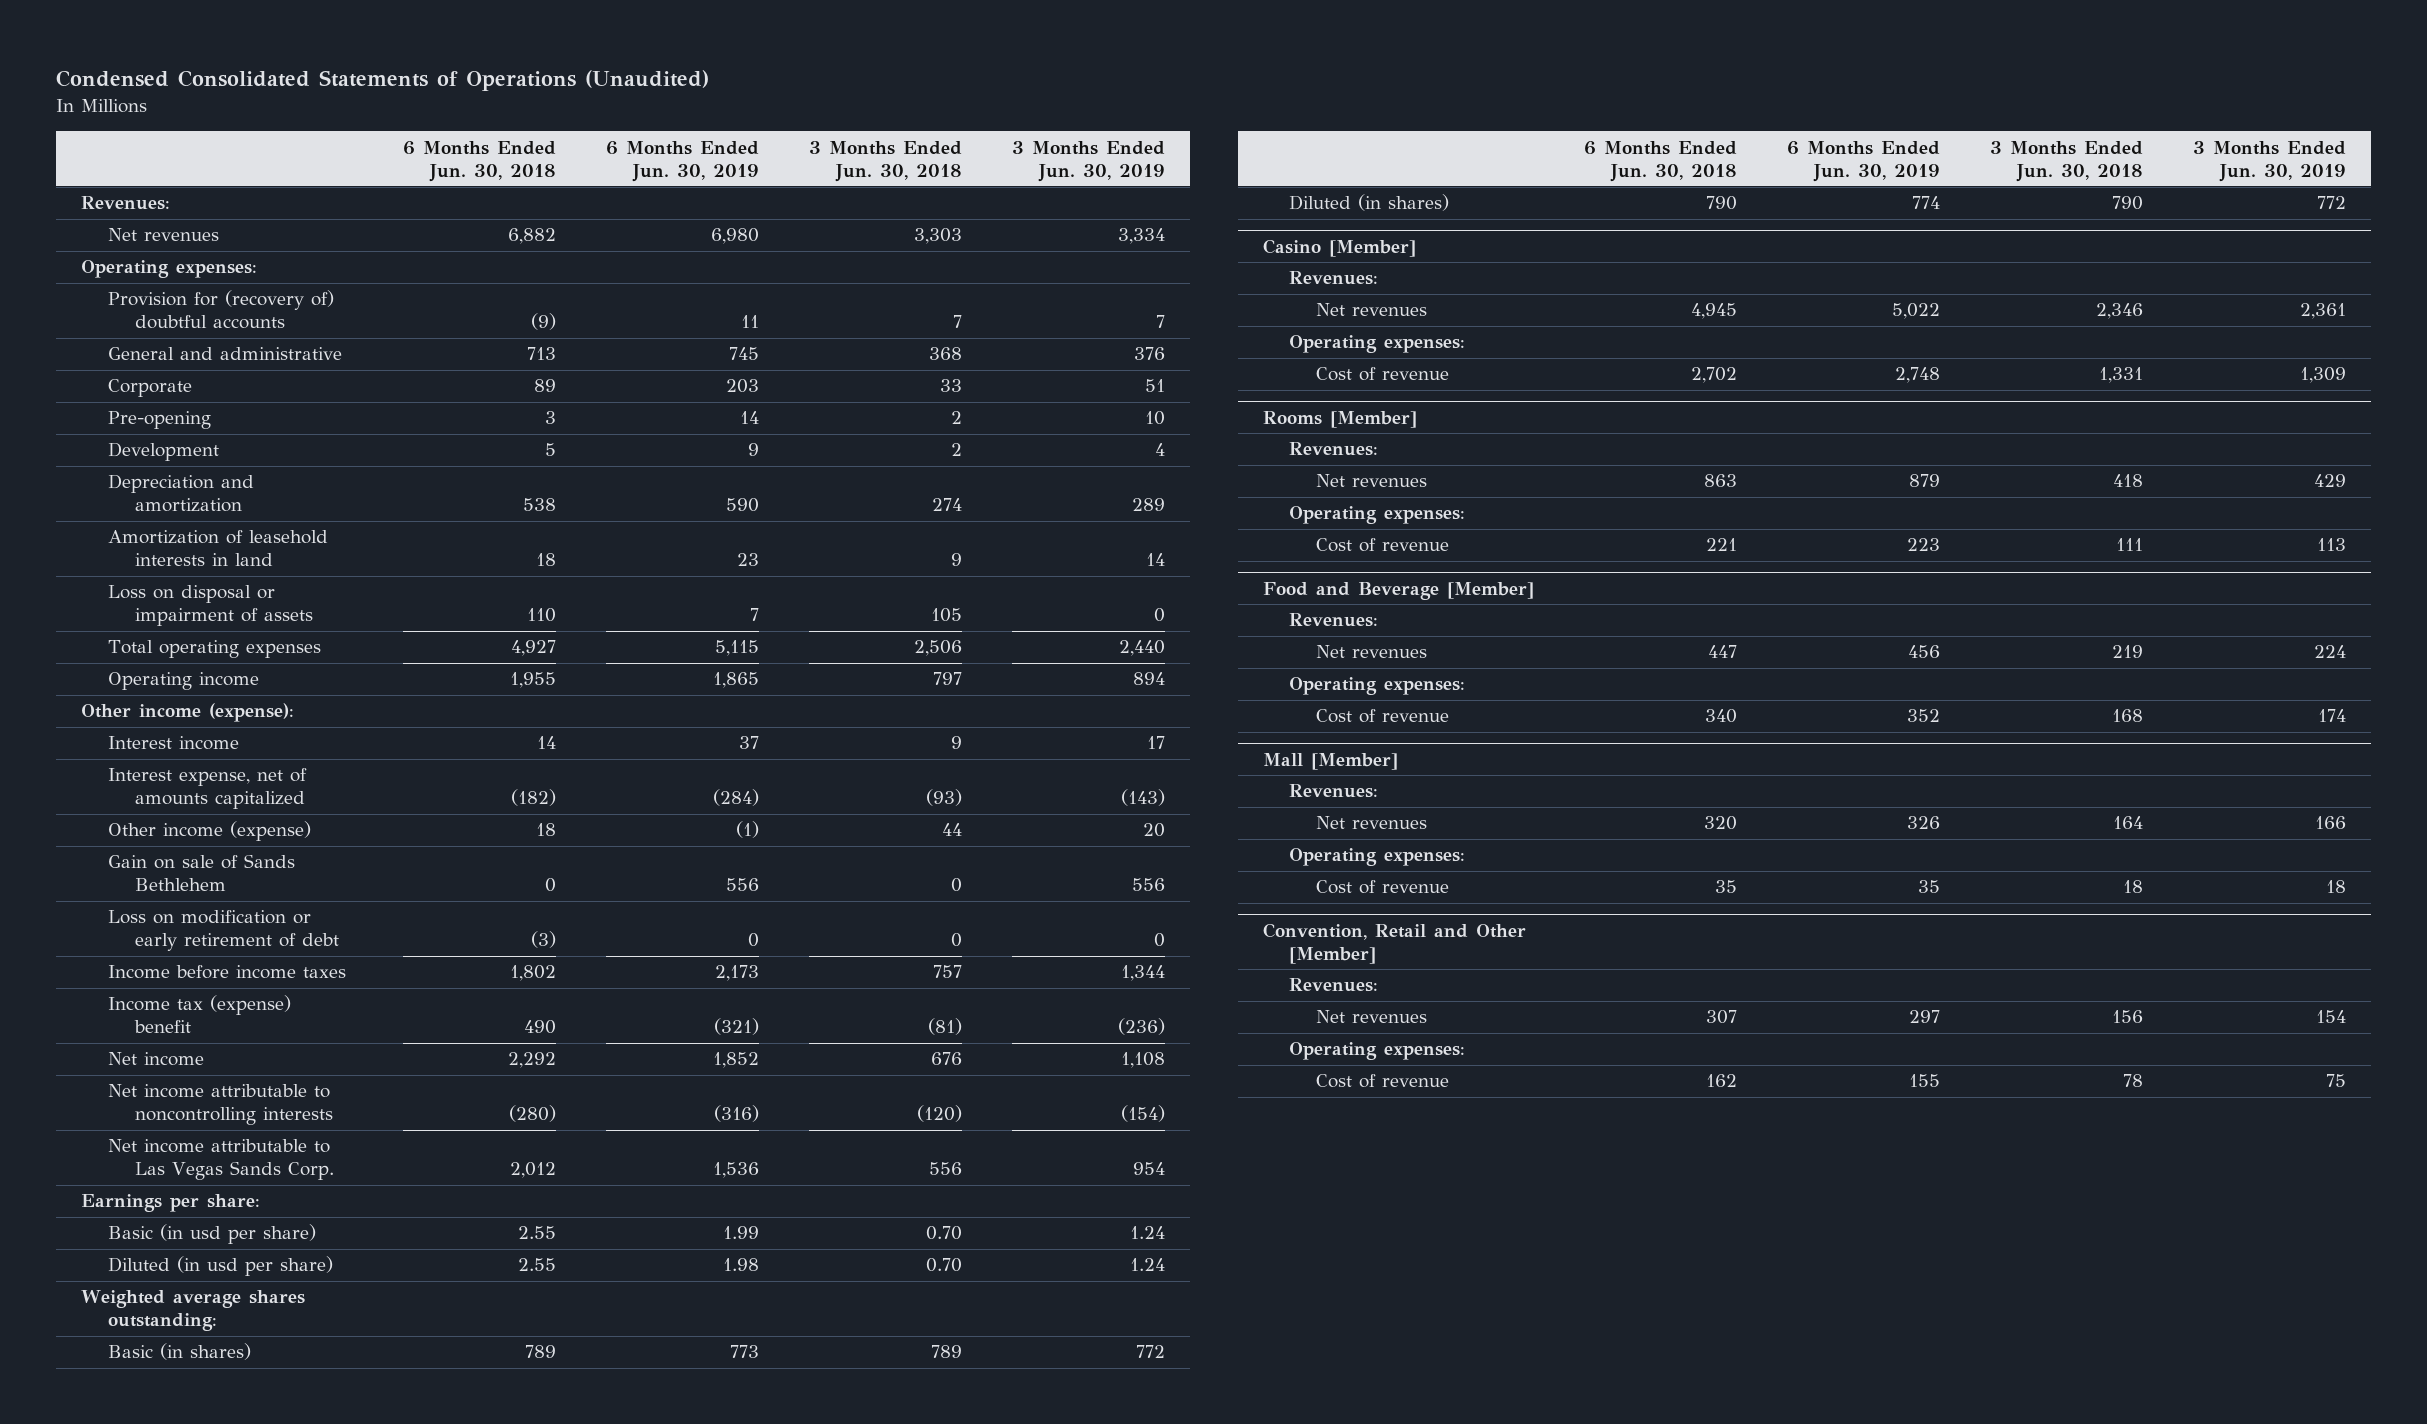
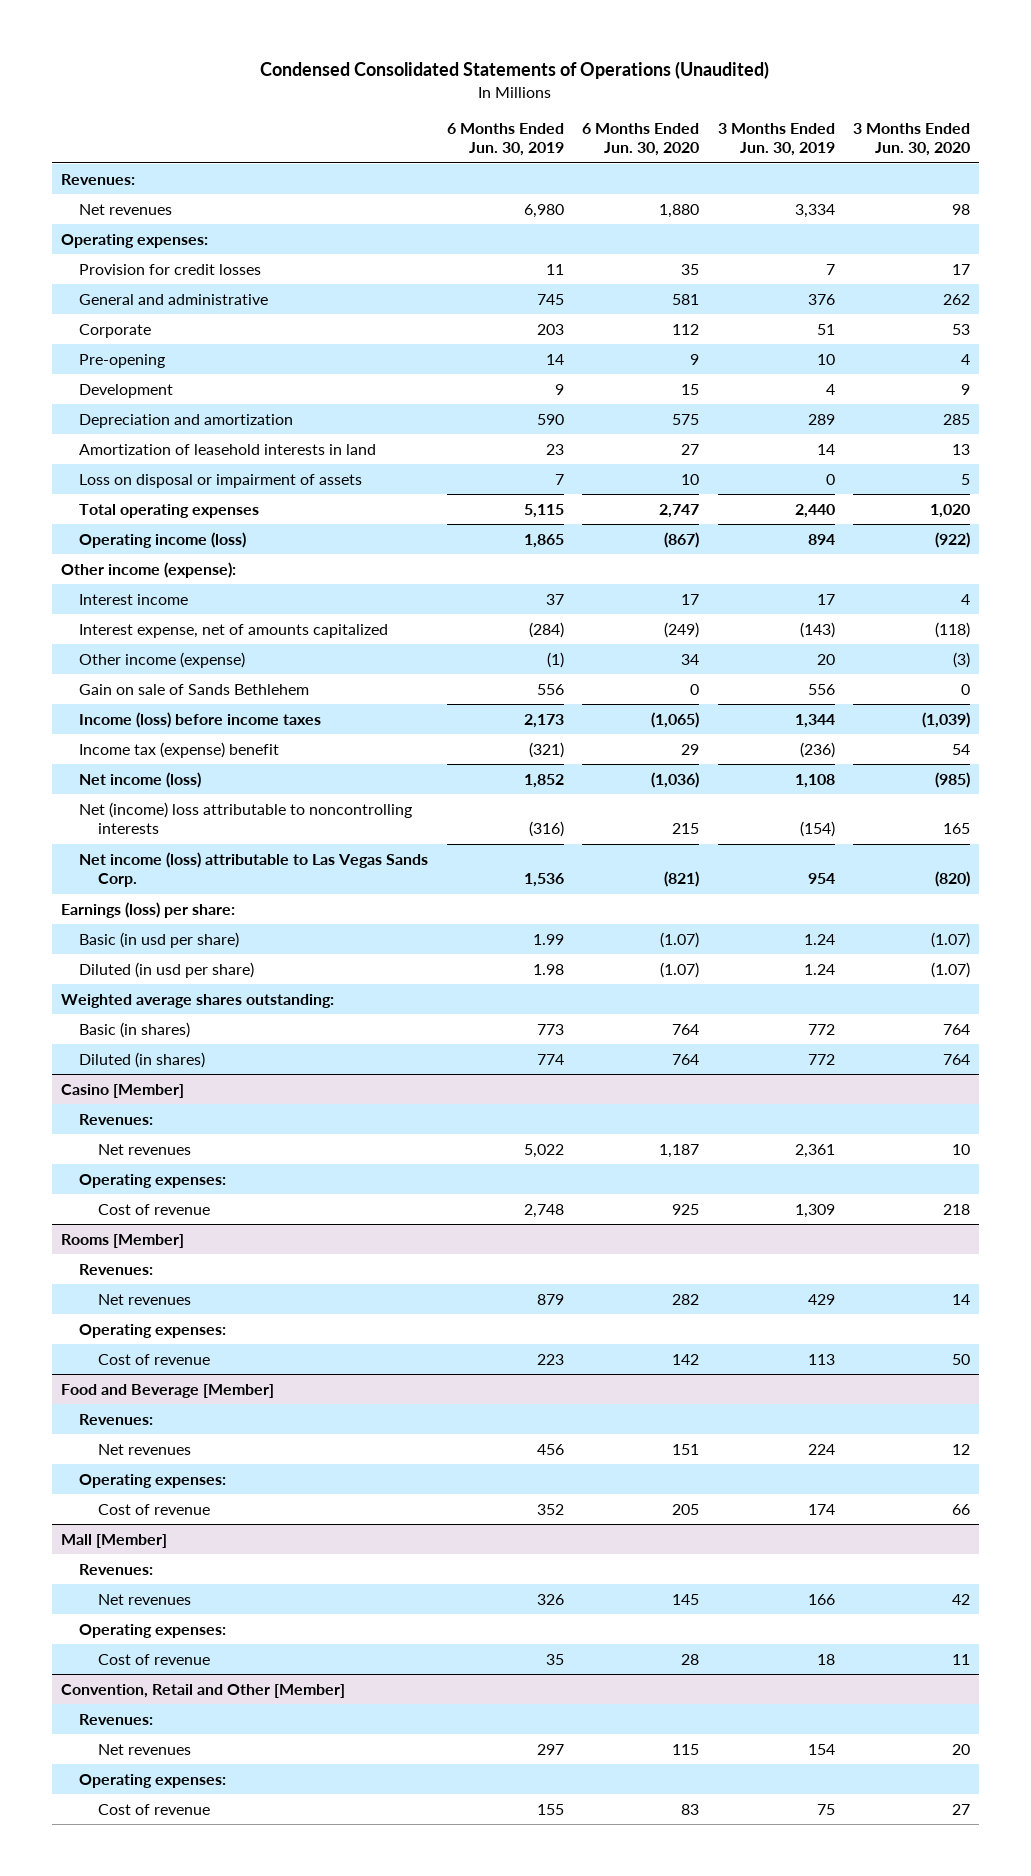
- | 6 Months Ended Jun. 30, 2018 | 6 Months Ended Jun. 30, 2019 | 3 Months Ended Jun. 30, 2018 | 3 Months Ended Jun. 30, 2019
+ | 6 Months Ended Jun. 30, 2019 | 6 Months Ended Jun. 30, 2020 | 3 Months Ended Jun. 30, 2019 | 3 Months Ended Jun. 30, 2020
- Provision for (recovery of) doubtful accounts | (9) | 11 | 7 | 7
+ Provision for credit losses | 11 | 35 | 7 | 17
- Operating income | 1,955 | 1,865 | 797 | 894
+ Operating income (loss) | 1,865 | (867) | 894 | (922)
- Loss on modification or early retirement of debt | (3) | 0 | 0 | 0
- Income before income taxes | 1,802 | 2,173 | 757 | 1,344
+ Income (loss) before income taxes | 2,173 | (1,065) | 1,344 | (1,039)
- Net income | 2,292 | 1,852 | 676 | 1,108
- Net income attributable to noncontrolling interests | (280) | (316) | (120) | (154)
- Net income attributable to Las Vegas Sands Corp. | 2,012 | 1,536 | 556 | 954
- Earnings per share:
+ Net income (loss) | 1,852 | (1,036) | 1,108 | (985)
+ Net (income) loss attributable to noncontrolling interests | (316) | 215 | (154) | 165
+ Net income (loss) attributable to Las Vegas Sands Corp. | 1,536 | (821) | 954 | (820)
+ Earnings (loss) per share:

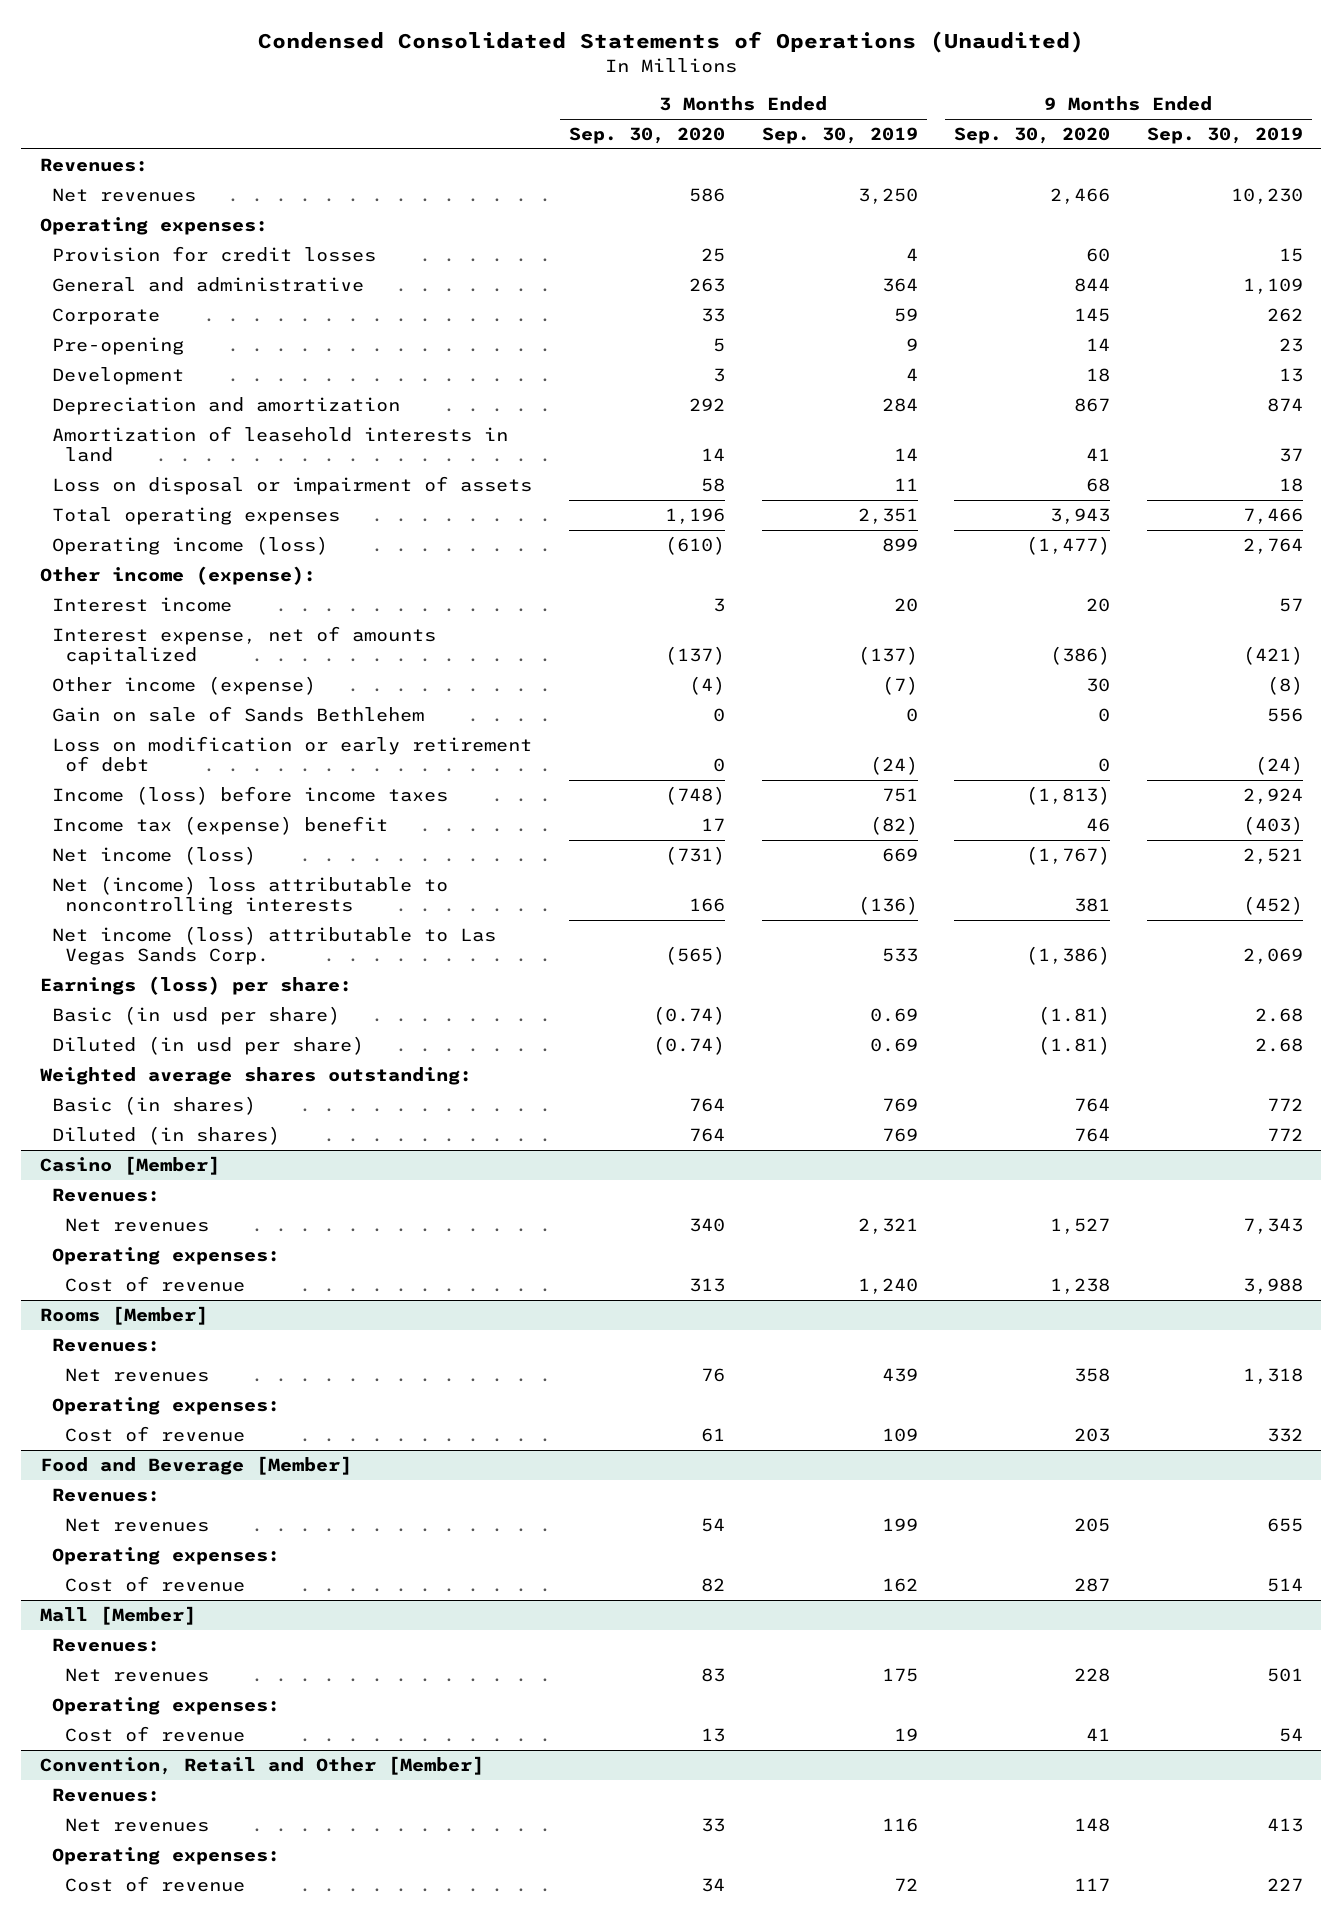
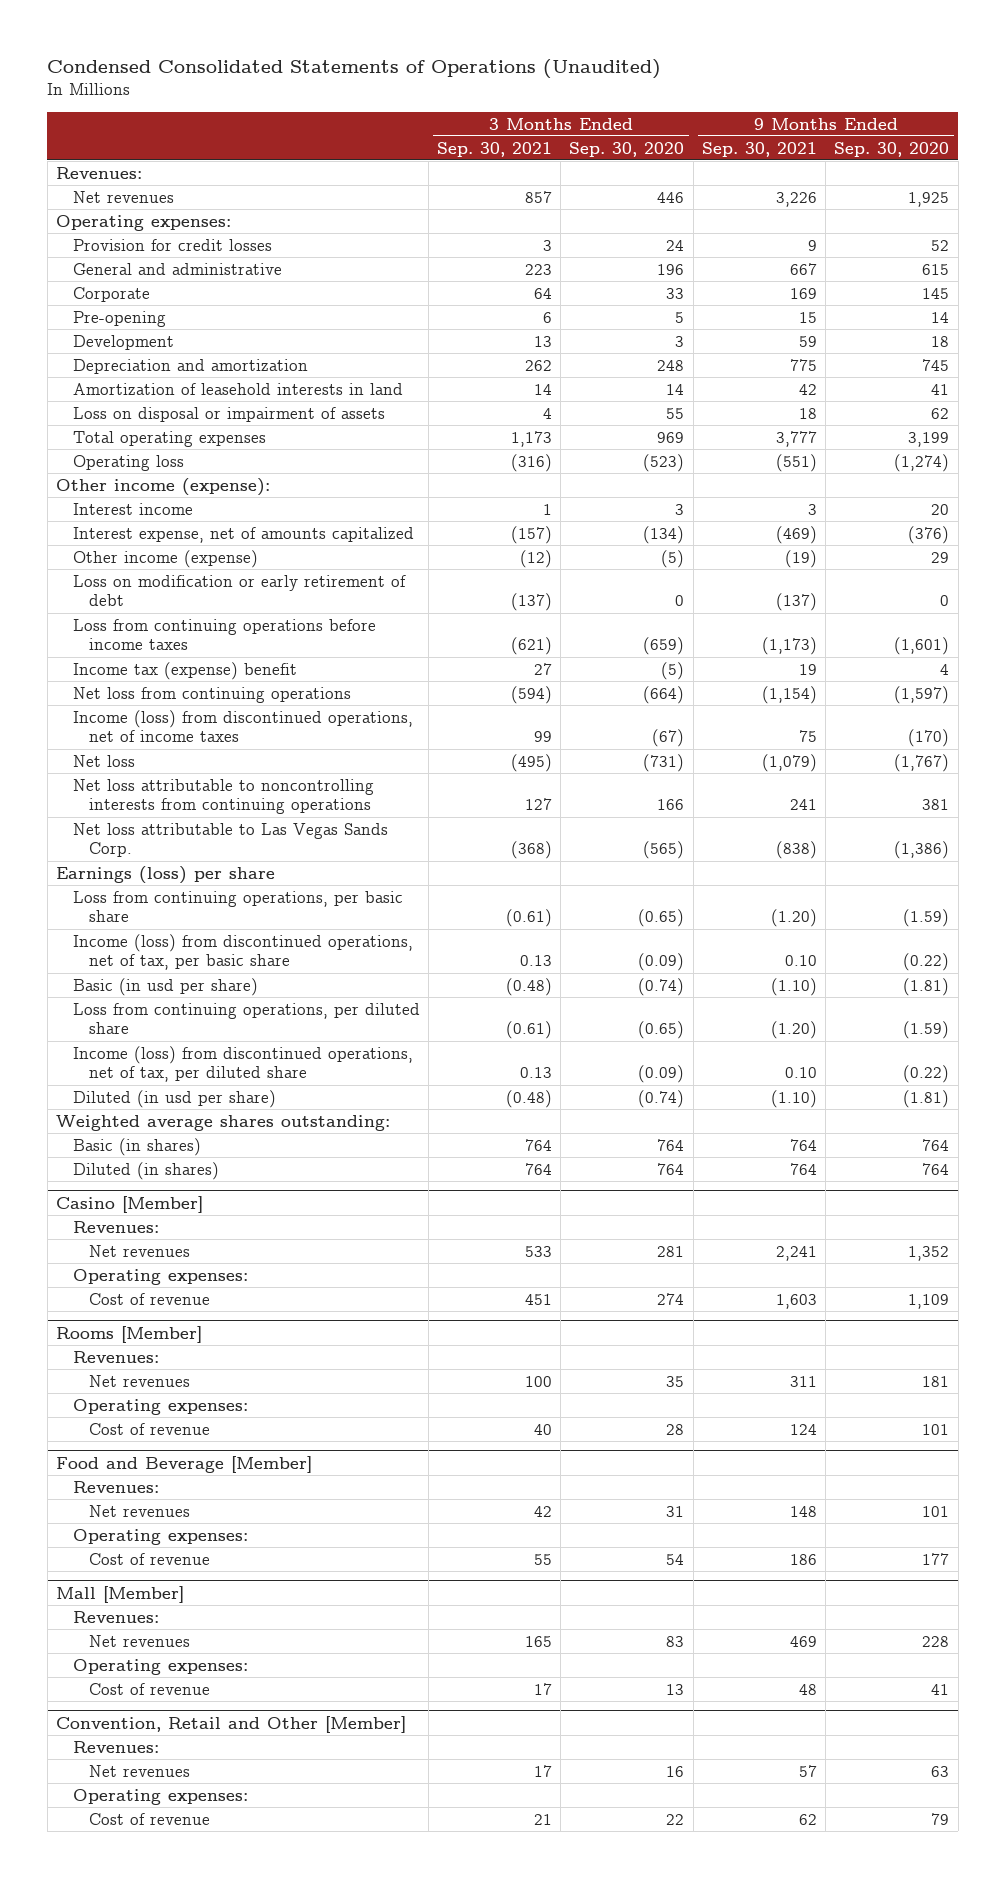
- | 3 Months Ended Sep. 30, 2020 | 3 Months Ended Sep. 30, 2019 | 9 Months Ended Sep. 30, 2020 | 9 Months Ended Sep. 30, 2019
+ | 3 Months Ended Sep. 30, 2021 | 3 Months Ended Sep. 30, 2020 | 9 Months Ended Sep. 30, 2021 | 9 Months Ended Sep. 30, 2020
- Net revenues | 586 | 3,250 | 2,466 | 10,230
+ Net revenues | 857 | 446 | 3,226 | 1,925
- Provision for credit losses | 25 | 4 | 60 | 15
- General and administrative | 263 | 364 | 844 | 1,109
+ Provision for credit losses | 3 | 24 | 9 | 52
+ General and administrative | 223 | 196 | 667 | 615
- Depreciation and amortization | 292 | 284 | 867 | 874
+ Depreciation and amortization | 262 | 248 | 775 | 745
- Loss on disposal or impairment of assets | 58 | 11 | 68 | 18
- Total operating expenses | 1,196 | 2,351 | 3,943 | 7,466
- Operating income (loss) | (610) | 899 | (1,477) | 2,764
+ Loss on disposal or impairment of assets | 4 | 55 | 18 | 62
+ Total operating expenses | 1,173 | 969 | 3,777 | 3,199
+ Operating loss | (316) | (523) | (551) | (1,274)
- Interest expense, net of amounts capitalized | (137) | (137) | (386) | (421)
- Other income (expense) | (4) | (7) | 30 | (8)
- Gain on sale of Sands Bethlehem | 0 | 0 | 0 | 556
+ Interest expense, net of amounts capitalized | (157) | (134) | (469) | (376)
+ Other income (expense) | (12) | (5) | (19) | 29
- Income (loss) before income taxes | (748) | 751 | (1,813) | 2,924
- Income tax (expense) benefit | 17 | (82) | 46 | (403)
- Net income (loss) | (731) | 669 | (1,767) | 2,521
- Net (income) loss attributable to noncontrolling interests | 166 | (136) | 381 | (452)
- Net income (loss) attributable to Las Vegas Sands Corp. | (565) | 533 | (1,386) | 2,069
- Earnings (loss) per share:
+ Loss from continuing operations before income taxes | (621) | (659) | (1,173) | (1,601)
+ Income tax (expense) benefit | 27 | (5) | 19 | 4
+ Net loss from continuing operations | (594) | (664) | (1,154) | (1,597)
+ Income (loss) from discontinued operations, net of income taxes | 99 | (67) | 75 | (170)
+ Net loss | (495) | (731) | (1,079) | (1,767)
+ Net loss attributable to noncontrolling interests from continuing operations | 127 | 166 | 241 | 381
+ Net loss attributable to Las Vegas Sands Corp. | (368) | (565) | (838) | (1,386)
+ Earnings (loss) per share
+ Loss from continuing operations, per basic share | (0.61) | (0.65) | (1.20) | (1.59)
+ Income (loss) from discontinued operations, net of tax, per basic share | 0.13 | (0.09) | 0.10 | (0.22)
+ Loss from continuing operations, per diluted share | (0.61) | (0.65) | (1.20) | (1.59)
+ Income (loss) from discontinued operations, net of tax, per diluted share | 0.13 | (0.09) | 0.10 | (0.22)
@ Casino [Member]
- Net revenues | 340 | 2,321 | 1,527 | 7,343
+ Net revenues | 533 | 281 | 2,241 | 1,352
- Cost of revenue | 313 | 1,240 | 1,238 | 3,988
+ Cost of revenue | 451 | 274 | 1,603 | 1,109
@ Rooms [Member]
- Net revenues | 76 | 439 | 358 | 1,318
+ Net revenues | 100 | 35 | 311 | 181
- Cost of revenue | 61 | 109 | 203 | 332
+ Cost of revenue | 40 | 28 | 124 | 101
@ Food and Beverage [Member]
- Net revenues | 54 | 199 | 205 | 655
+ Net revenues | 42 | 31 | 148 | 101
- Cost of revenue | 82 | 162 | 287 | 514
+ Cost of revenue | 55 | 54 | 186 | 177
@ Convention, Retail and Other [Member]
- Net revenues | 33 | 116 | 148 | 413
+ Net revenues | 17 | 16 | 57 | 63
- Cost of revenue | 34 | 72 | 117 | 227
+ Cost of revenue | 21 | 22 | 62 | 79

